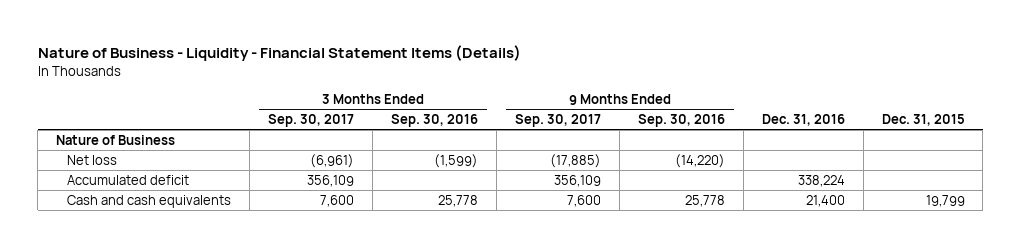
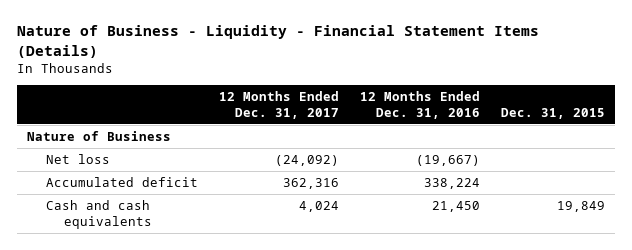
- | 3 Months Ended Sep. 30, 2017 | 3 Months Ended Sep. 30, 2016 | 9 Months Ended Sep. 30, 2017 | 9 Months Ended Sep. 30, 2016 | Dec. 31, 2016 | Dec. 31, 2015
+ | 12 Months Ended Dec. 31, 2017 | 12 Months Ended Dec. 31, 2016 | Dec. 31, 2015
- Cash and cash equivalents | 7,600 | 25,778 | 7,600 | 25,778 | 21,400 | 19,799
+ Cash and cash equivalents | 4,024 | 21,450 | 19,849

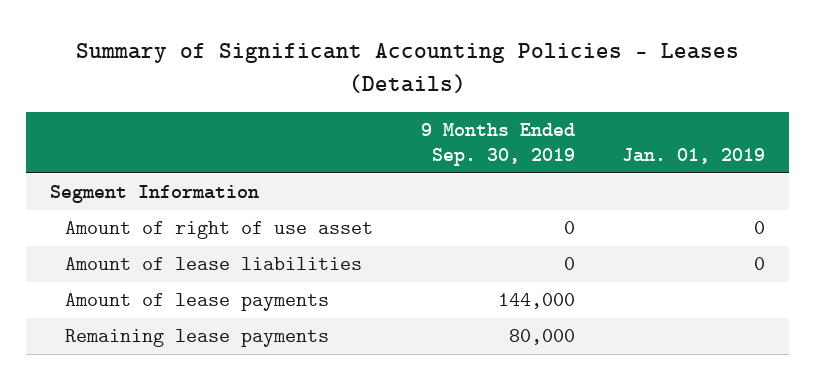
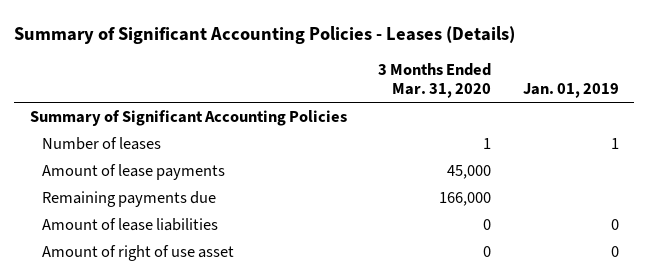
- | 9 Months Ended Sep. 30, 2019 | Jan. 01, 2019
+ | 3 Months Ended Mar. 31, 2020 | Jan. 01, 2019
- Segment Information
+ Summary of Significant Accounting Policies
+ Number of leases | 1 | 1
- Remaining lease payments | 80,000 |
+ Remaining payments due | 166,000 |
moved down: Amount of lease liabilities | 0 | 0
moved down: Amount of right of use asset | 0 | 0

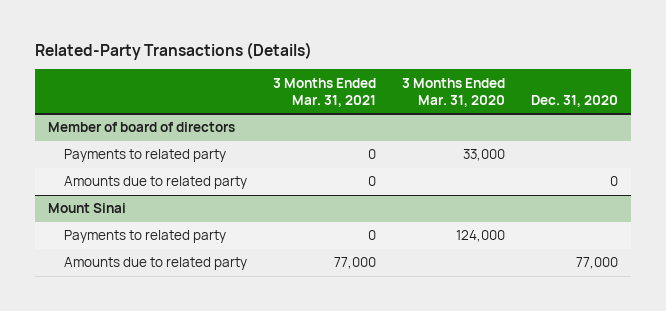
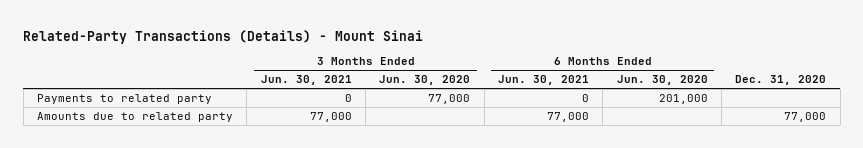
- Related-Party Transactions (Details)
+ Related-Party Transactions (Details) - Mount Sinai
- | 3 Months Ended Mar. 31, 2021 | 3 Months Ended Mar. 31, 2020 | Dec. 31, 2020
+ | 3 Months Ended Jun. 30, 2021 | 3 Months Ended Jun. 30, 2020 | 6 Months Ended Jun. 30, 2021 | 6 Months Ended Jun. 30, 2020 | Dec. 31, 2020
- Member of board of directors
- Payments to related party | 0 | 33,000 |
- Amounts due to related party | 0 | | 0
- Mount Sinai

